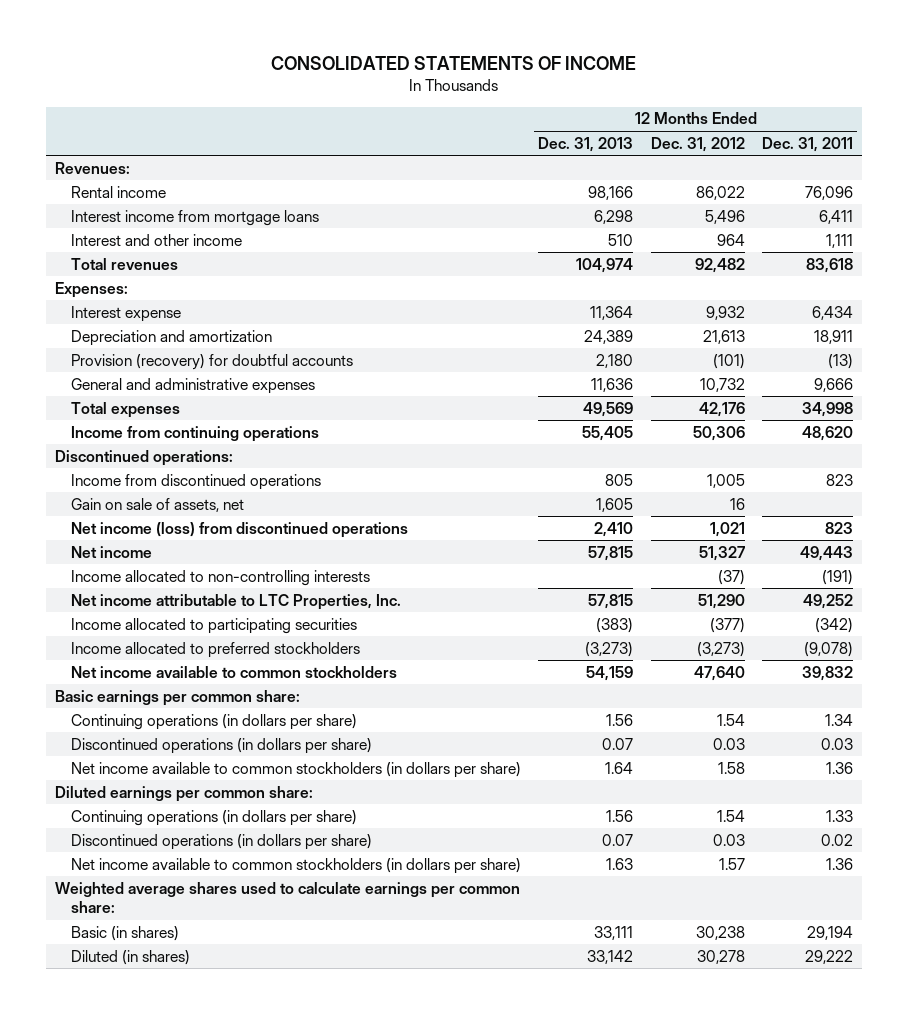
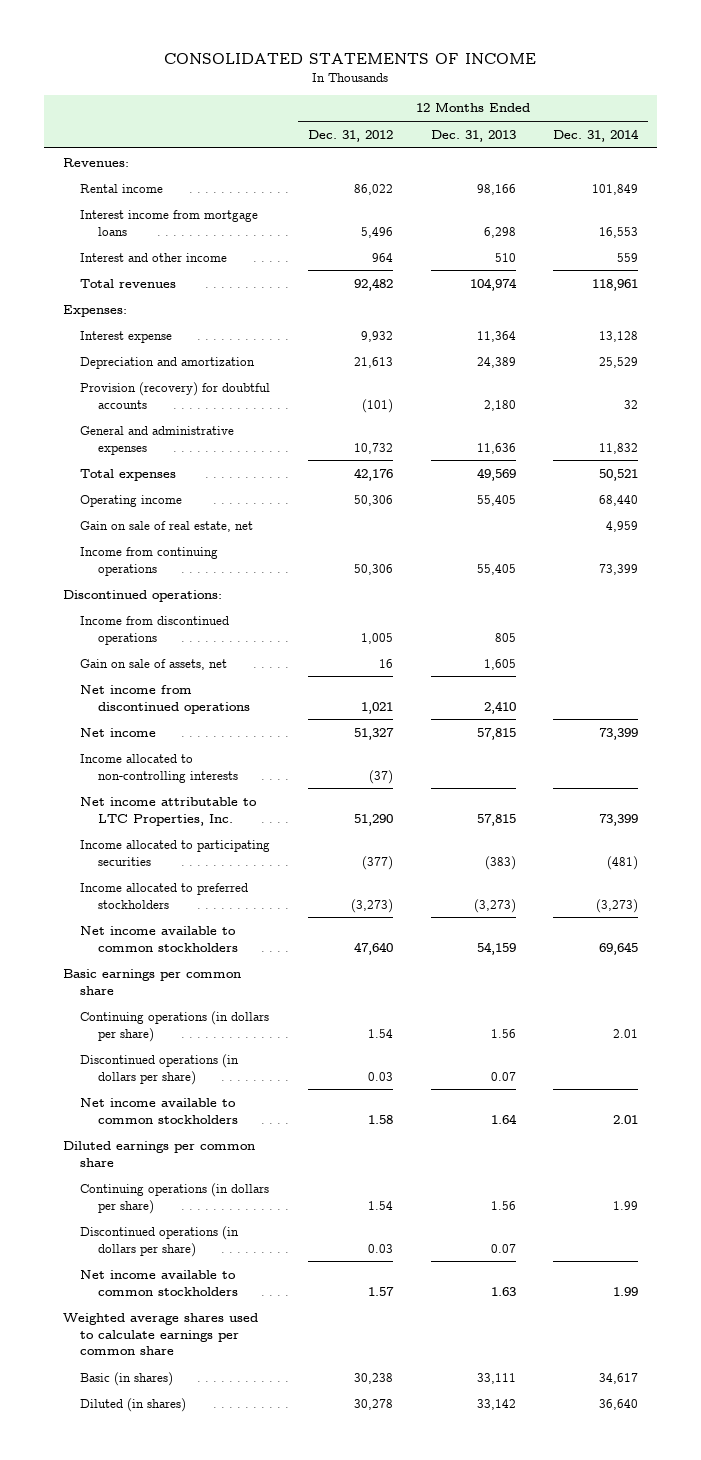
- | 12 Months Ended Dec. 31, 2013 | 12 Months Ended Dec. 31, 2012 | 12 Months Ended Dec. 31, 2011
+ | 12 Months Ended Dec. 31, 2012 | 12 Months Ended Dec. 31, 2013 | 12 Months Ended Dec. 31, 2014
+ Operating income | 50,306 | 55,405 | 68,440
+ Gain on sale of real estate, net | | | 4,959
- Net income (loss) from discontinued operations | 2,410 | 1,021 | 823
+ Net income from discontinued operations | 1,021 | 2,410 |
- Basic earnings per common share:
+ Basic earnings per common share
- Net income available to common stockholders (in dollars per share) | 1.64 | 1.58 | 1.36
- Diluted earnings per common share:
+ Net income available to common stockholders | 1.58 | 1.64 | 2.01
+ Diluted earnings per common share
- Net income available to common stockholders (in dollars per share) | 1.63 | 1.57 | 1.36
- Weighted average shares used to calculate earnings per common share:
+ Net income available to common stockholders | 1.57 | 1.63 | 1.99
+ Weighted average shares used to calculate earnings per common share

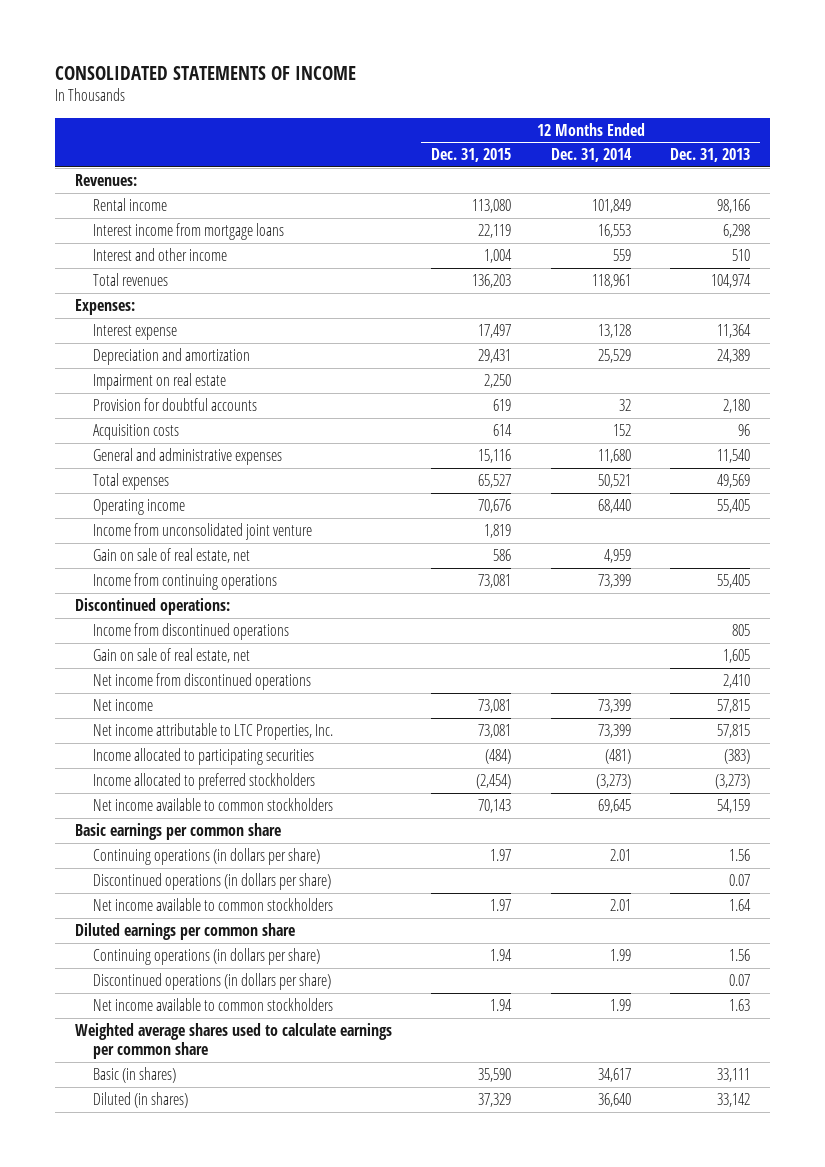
- | 12 Months Ended Dec. 31, 2012 | 12 Months Ended Dec. 31, 2013 | 12 Months Ended Dec. 31, 2014
+ | 12 Months Ended Dec. 31, 2015 | 12 Months Ended Dec. 31, 2014 | 12 Months Ended Dec. 31, 2013
- Provision (recovery) for doubtful accounts | (101) | 2,180 | 32
- General and administrative expenses | 10,732 | 11,636 | 11,832
+ Impairment on real estate | 2,250 | |
+ Provision for doubtful accounts | 619 | 32 | 2,180
+ Acquisition costs | 614 | 152 | 96
+ General and administrative expenses | 15,116 | 11,680 | 11,540
+ Income from unconsolidated joint venture | 1,819 | |
- Gain on sale of assets, net | 16 | 1,605 |
+ Gain on sale of real estate, net | | | 1,605
- Income allocated to non-controlling interests | (37) | |

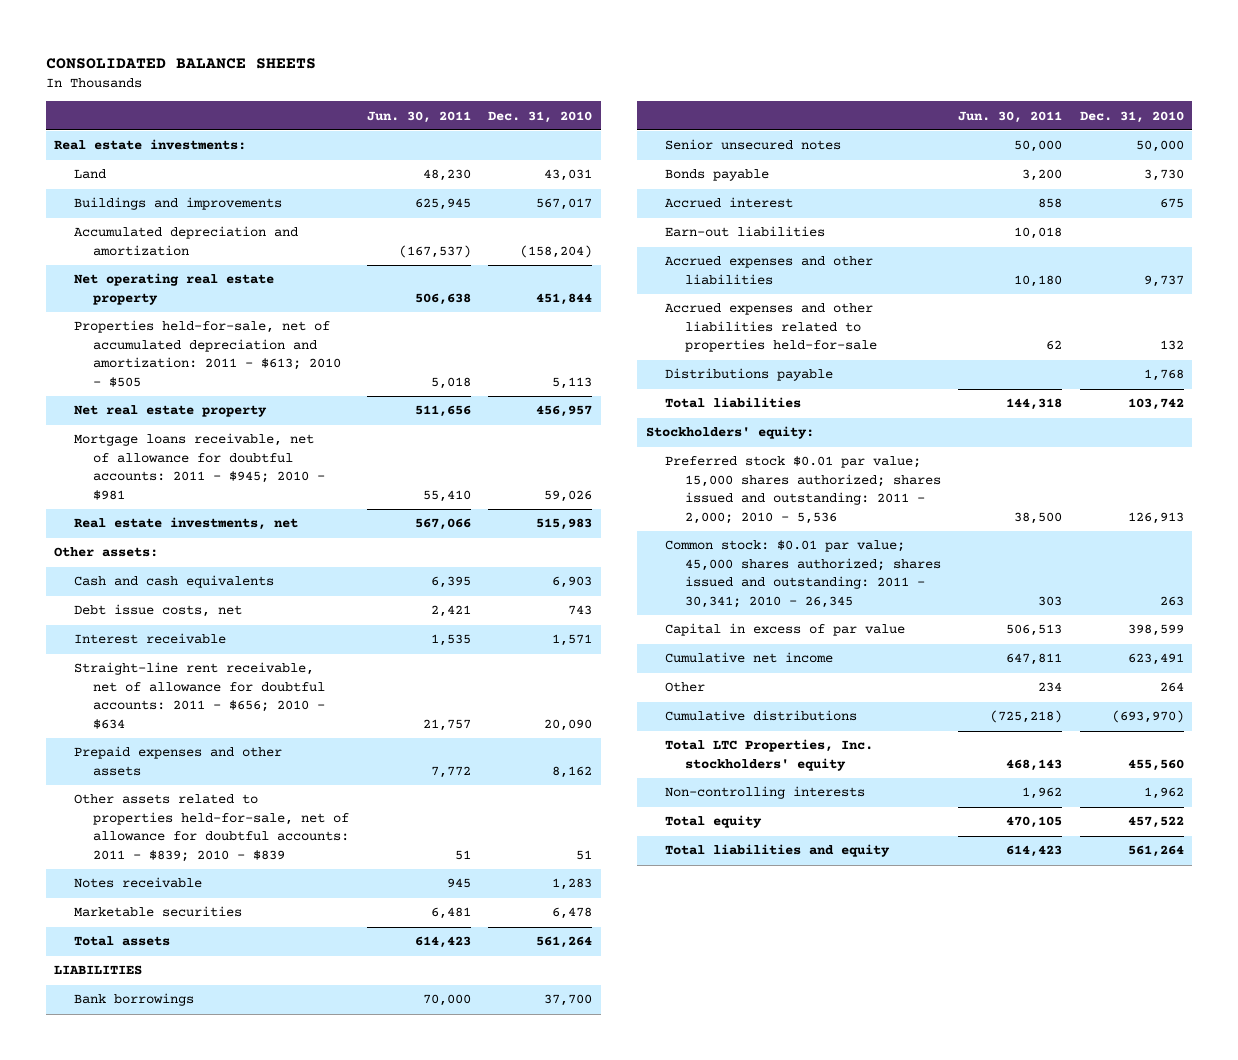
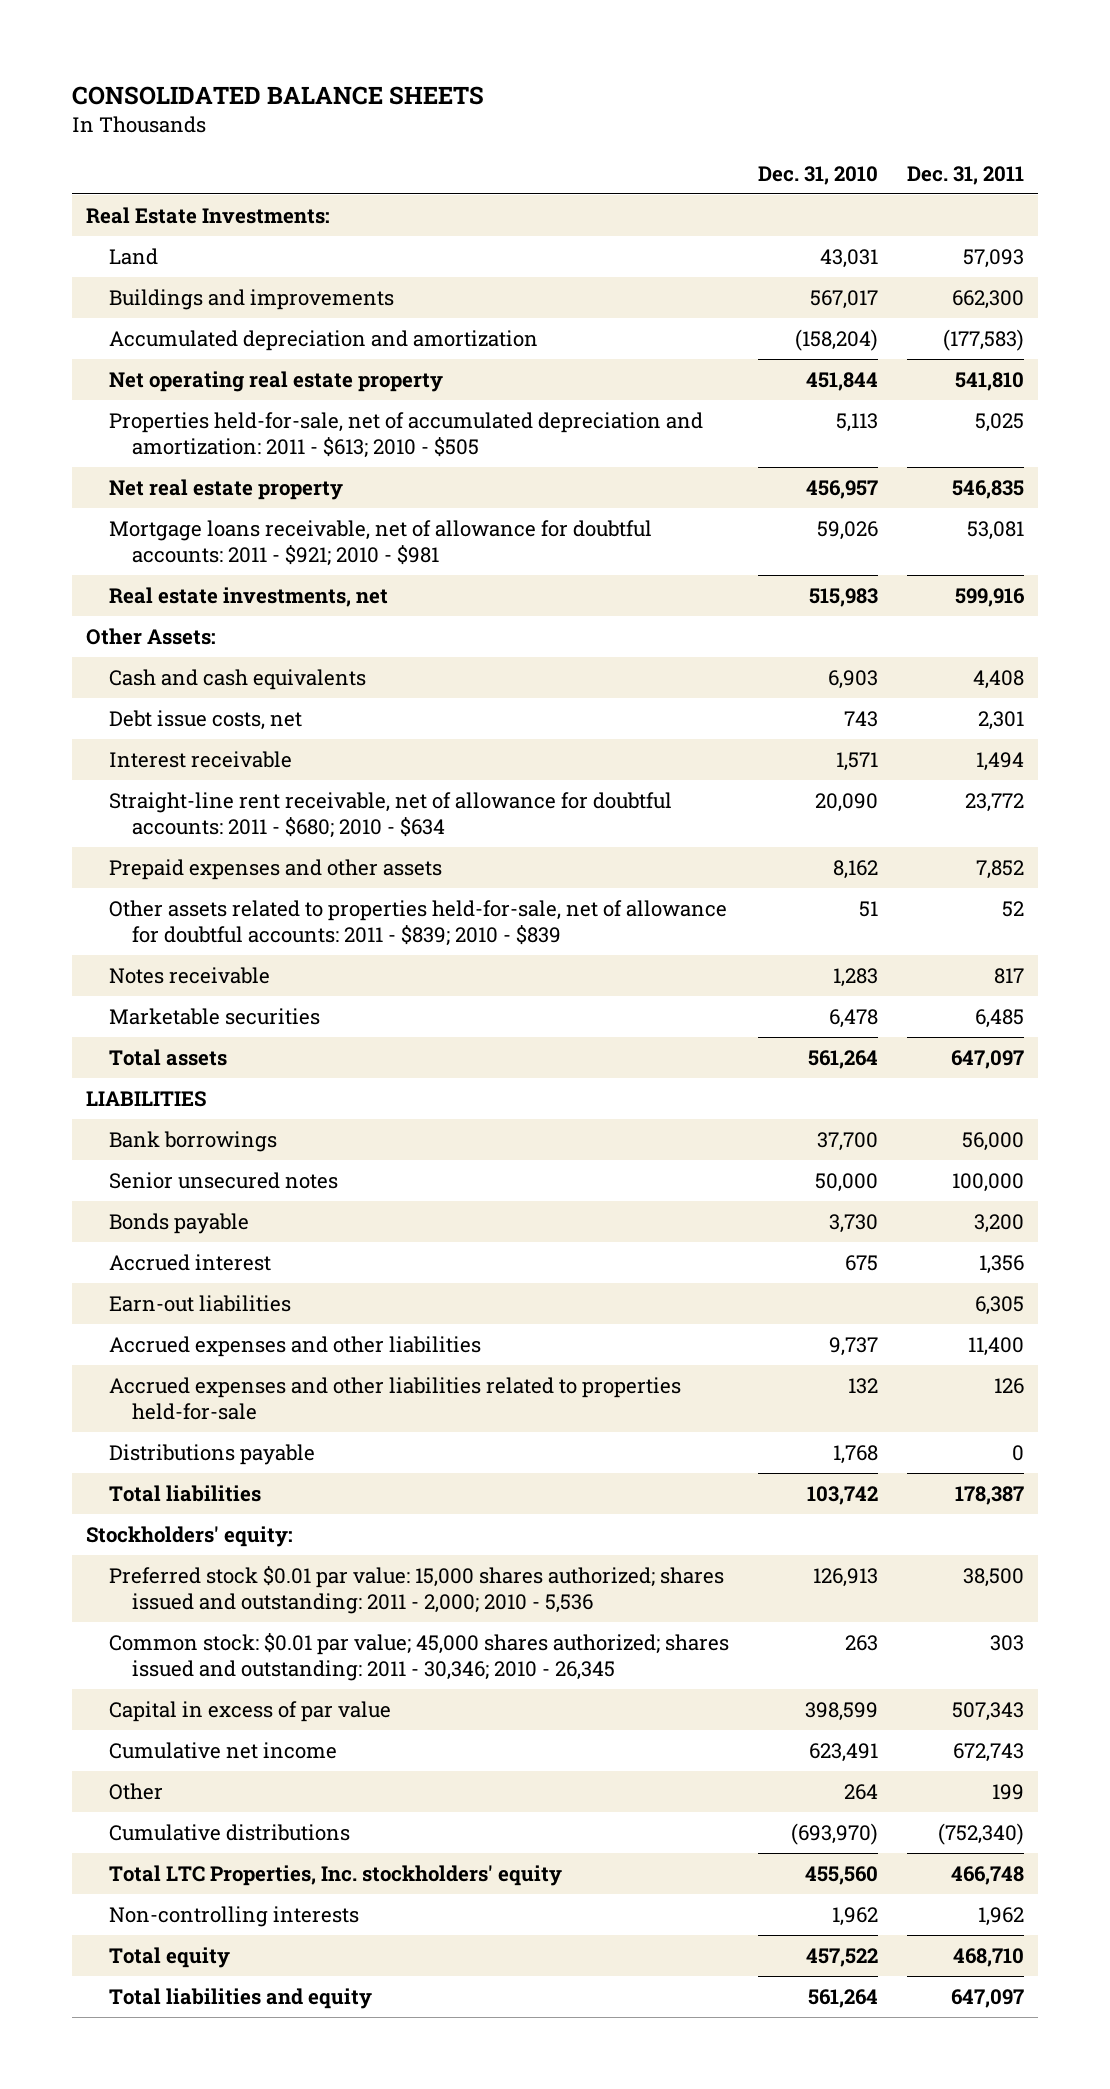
- | Jun. 30, 2011 | Dec. 31, 2010
+ | Dec. 31, 2010 | Dec. 31, 2011
- Real estate investments:
+ Real Estate Investments:
- Mortgage loans receivable, net of allowance for doubtful accounts: 2011 - $945; 2010 - $981 | 55,410 | 59,026
+ Mortgage loans receivable, net of allowance for doubtful accounts: 2011 - $921; 2010 - $981 | 59,026 | 53,081
- Other assets:
+ Other Assets:
- Straight-line rent receivable, net of allowance for doubtful accounts: 2011 - $656; 2010 - $634 | 21,757 | 20,090
+ Straight-line rent receivable, net of allowance for doubtful accounts: 2011 - $680; 2010 - $634 | 20,090 | 23,772
- Preferred stock $0.01 par value; 15,000 shares authorized; shares issued and outstanding: 2011 - 2,000; 2010 - 5,536 | 38,500 | 126,913
- Common stock: $0.01 par value; 45,000 shares authorized; shares issued and outstanding: 2011 - 30,341; 2010 - 26,345 | 303 | 263
+ Preferred stock $0.01 par value: 15,000 shares authorized; shares issued and outstanding: 2011 - 2,000; 2010 - 5,536 | 126,913 | 38,500
+ Common stock: $0.01 par value; 45,000 shares authorized; shares issued and outstanding: 2011 - 30,346; 2010 - 26,345 | 263 | 303

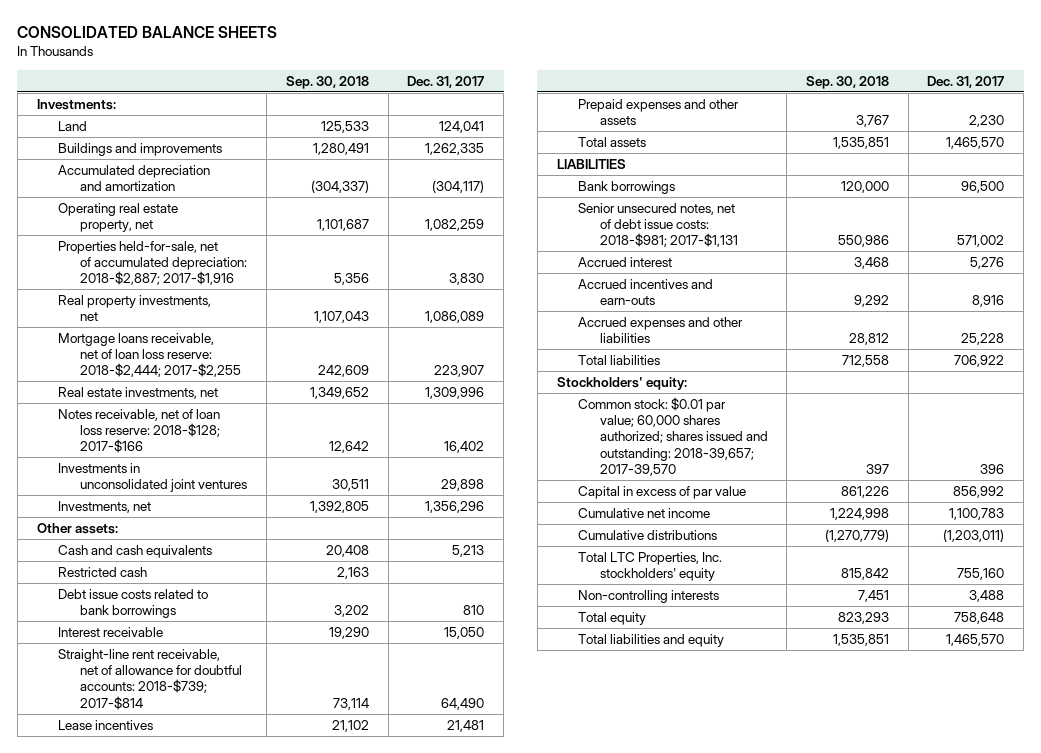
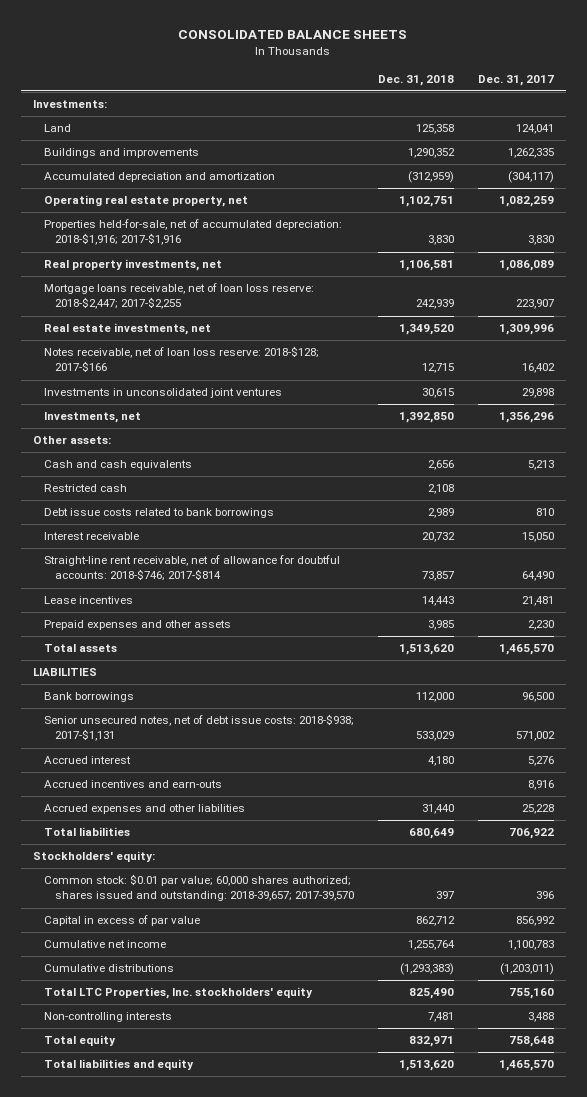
- | Sep. 30, 2018 | Dec. 31, 2017
+ | Dec. 31, 2018 | Dec. 31, 2017
- Properties held-for-sale, net of accumulated depreciation: 2018-$2,887; 2017-$1,916 | 5,356 | 3,830
+ Properties held-for-sale, net of accumulated depreciation: 2018-$1,916; 2017-$1,916 | 3,830 | 3,830
- Mortgage loans receivable, net of loan loss reserve: 2018-$2,444; 2017-$2,255 | 242,609 | 223,907
+ Mortgage loans receivable, net of loan loss reserve: 2018-$2,447; 2017-$2,255 | 242,939 | 223,907
- Straight-line rent receivable, net of allowance for doubtful accounts: 2018-$739; 2017-$814 | 73,114 | 64,490
+ Straight-line rent receivable, net of allowance for doubtful accounts: 2018-$746; 2017-$814 | 73,857 | 64,490
- Senior unsecured notes, net of debt issue costs: 2018-$981; 2017-$1,131 | 550,986 | 571,002
+ Senior unsecured notes, net of debt issue costs: 2018-$938; 2017-$1,131 | 533,029 | 571,002

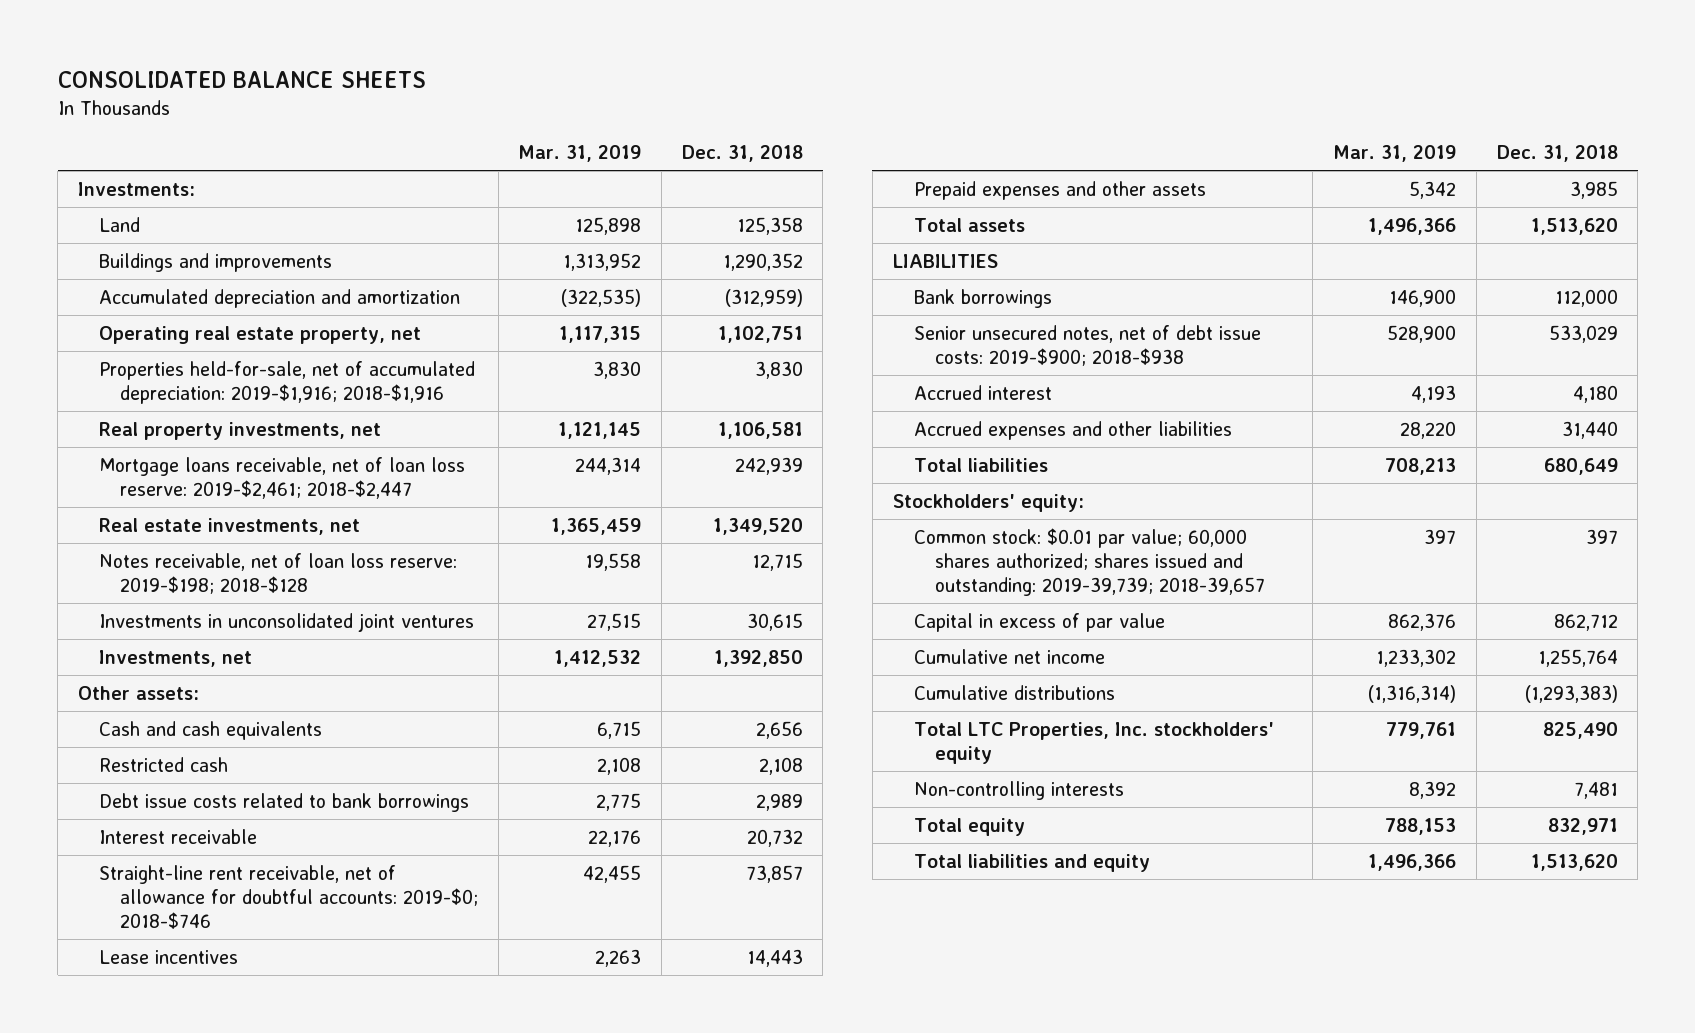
- | Dec. 31, 2018 | Dec. 31, 2017
+ | Mar. 31, 2019 | Dec. 31, 2018
- Properties held-for-sale, net of accumulated depreciation: 2018-$1,916; 2017-$1,916 | 3,830 | 3,830
+ Properties held-for-sale, net of accumulated depreciation: 2019-$1,916; 2018-$1,916 | 3,830 | 3,830
- Mortgage loans receivable, net of loan loss reserve: 2018-$2,447; 2017-$2,255 | 242,939 | 223,907
+ Mortgage loans receivable, net of loan loss reserve: 2019-$2,461; 2018-$2,447 | 244,314 | 242,939
- Notes receivable, net of loan loss reserve: 2018-$128; 2017-$166 | 12,715 | 16,402
+ Notes receivable, net of loan loss reserve: 2019-$198; 2018-$128 | 19,558 | 12,715
- Straight-line rent receivable, net of allowance for doubtful accounts: 2018-$746; 2017-$814 | 73,857 | 64,490
+ Straight-line rent receivable, net of allowance for doubtful accounts: 2019-$0; 2018-$746 | 42,455 | 73,857
- Senior unsecured notes, net of debt issue costs: 2018-$938; 2017-$1,131 | 533,029 | 571,002
+ Senior unsecured notes, net of debt issue costs: 2019-$900; 2018-$938 | 528,900 | 533,029
- Accrued incentives and earn-outs | | 8,916
- Common stock: $0.01 par value; 60,000 shares authorized; shares issued and outstanding: 2018-39,657; 2017-39,570 | 397 | 396
+ Common stock: $0.01 par value; 60,000 shares authorized; shares issued and outstanding: 2019-39,739; 2018-39,657 | 397 | 397

